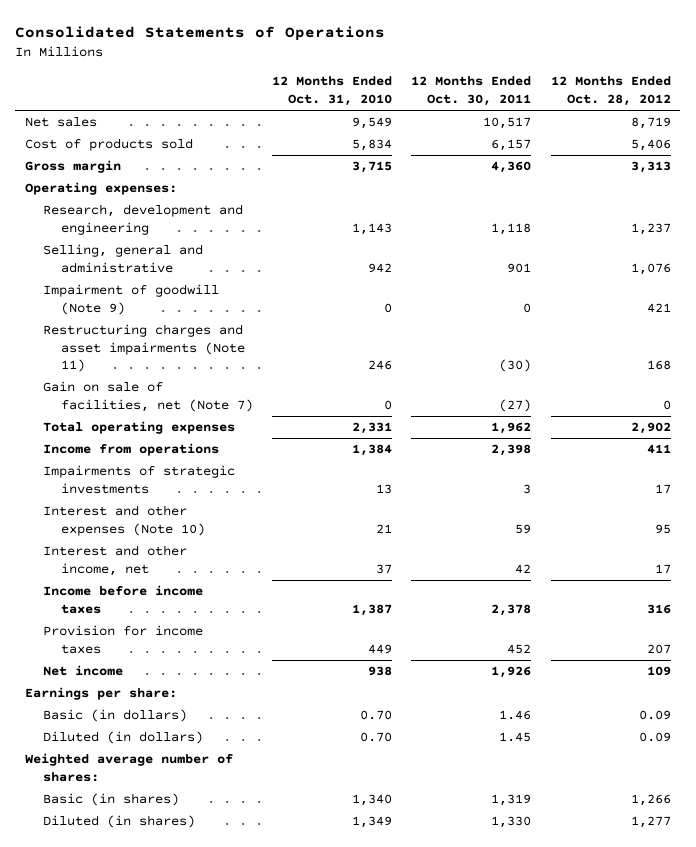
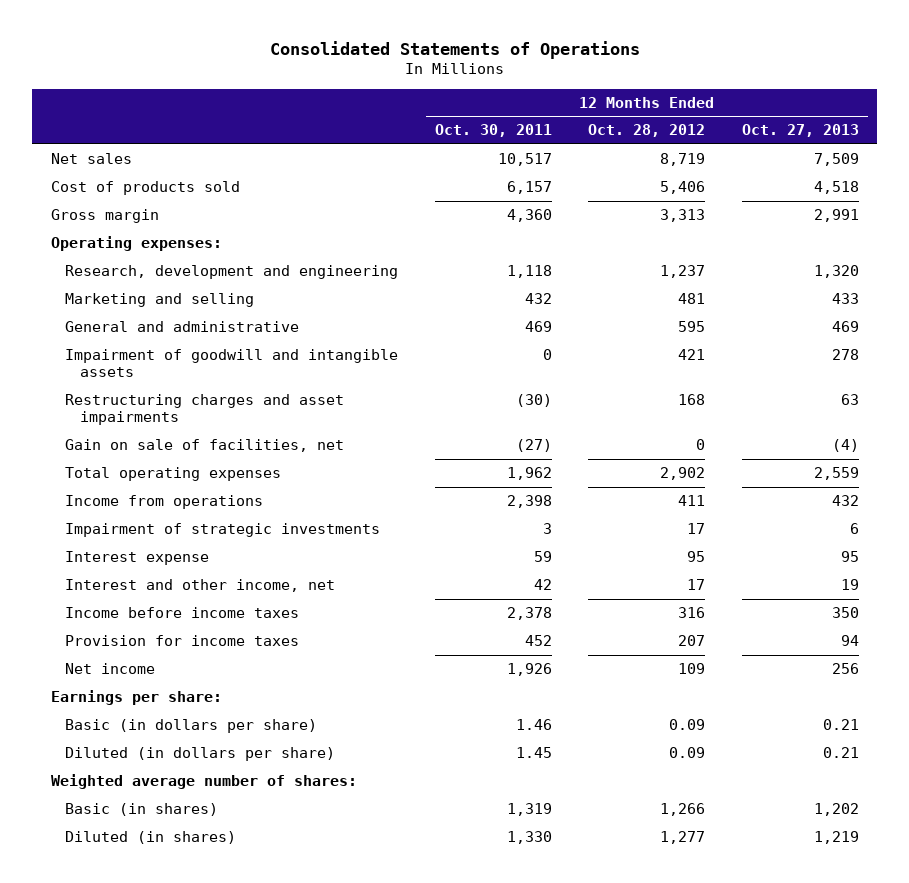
- | 12 Months Ended Oct. 31, 2010 | 12 Months Ended Oct. 30, 2011 | 12 Months Ended Oct. 28, 2012
+ | 12 Months Ended Oct. 30, 2011 | 12 Months Ended Oct. 28, 2012 | 12 Months Ended Oct. 27, 2013
- Selling, general and administrative | 942 | 901 | 1,076
- Impairment of goodwill (Note 9) | 0 | 0 | 421
- Restructuring charges and asset impairments (Note 11) | 246 | (30) | 168
- Gain on sale of facilities, net (Note 7) | 0 | (27) | 0
+ Marketing and selling | 432 | 481 | 433
+ General and administrative | 469 | 595 | 469
+ Impairment of goodwill and intangible assets | 0 | 421 | 278
+ Restructuring charges and asset impairments | (30) | 168 | 63
+ Gain on sale of facilities, net | (27) | 0 | (4)
- Impairments of strategic investments | 13 | 3 | 17
- Interest and other expenses (Note 10) | 21 | 59 | 95
+ Impairment of strategic investments | 3 | 17 | 6
+ Interest expense | 59 | 95 | 95
- Basic (in dollars) | 0.70 | 1.46 | 0.09
- Diluted (in dollars) | 0.70 | 1.45 | 0.09
+ Basic (in dollars per share) | 1.46 | 0.09 | 0.21
+ Diluted (in dollars per share) | 1.45 | 0.09 | 0.21

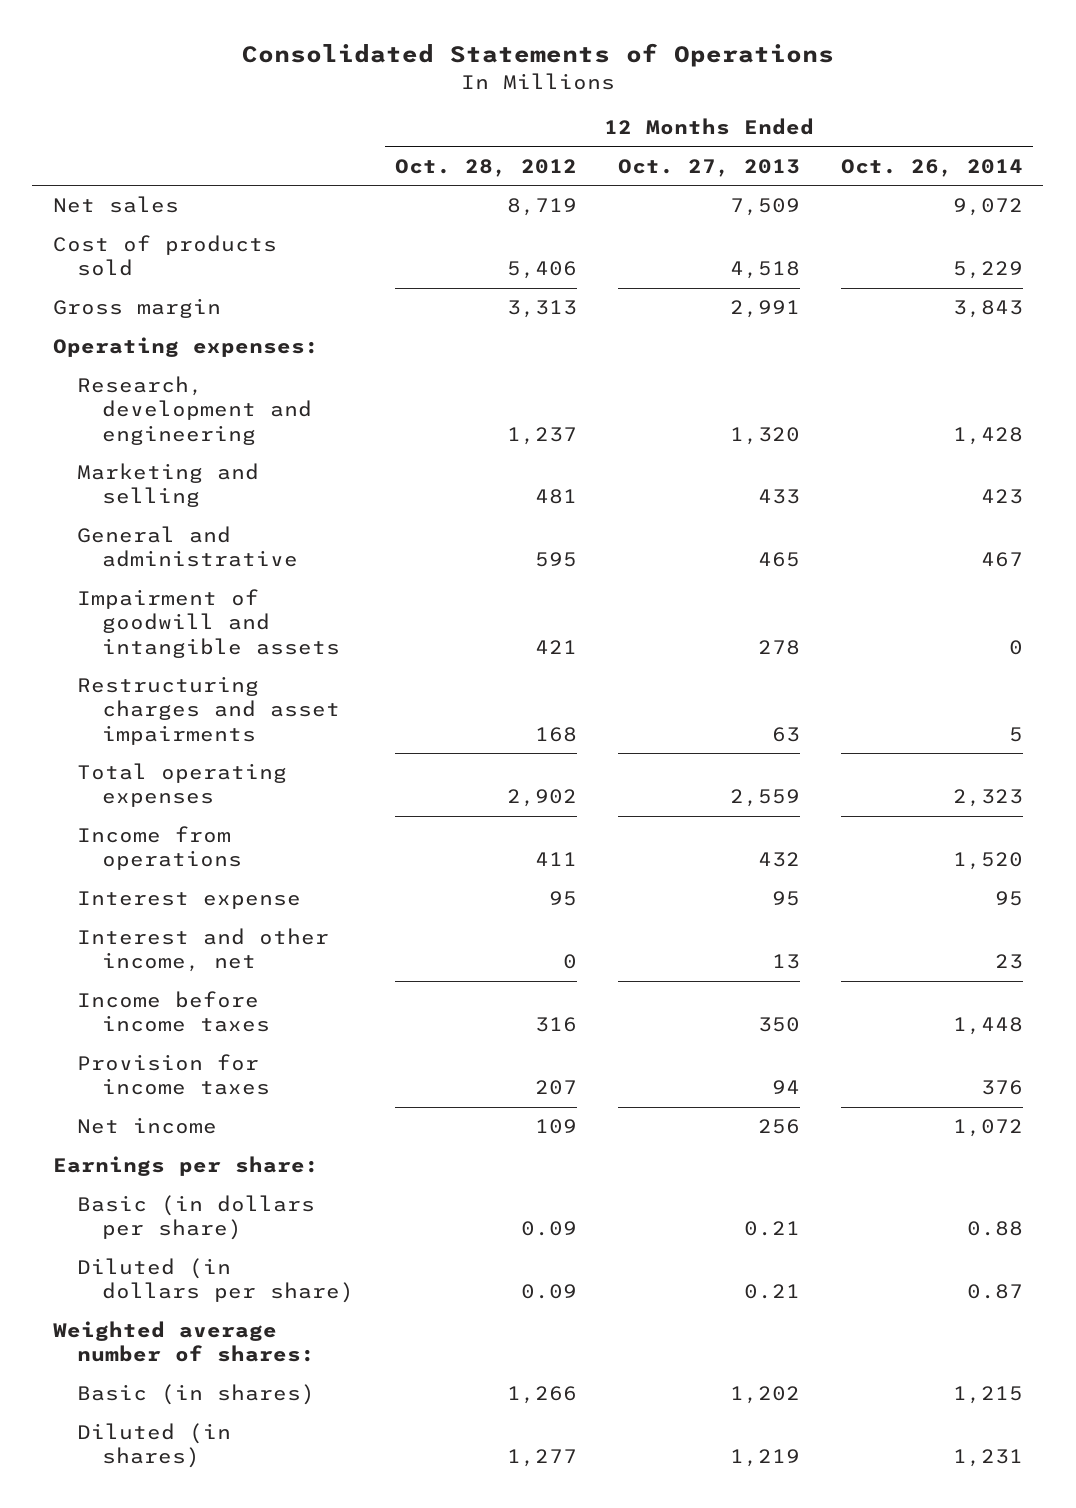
- | 12 Months Ended Oct. 30, 2011 | 12 Months Ended Oct. 28, 2012 | 12 Months Ended Oct. 27, 2013
+ | 12 Months Ended Oct. 28, 2012 | 12 Months Ended Oct. 27, 2013 | 12 Months Ended Oct. 26, 2014
- General and administrative | 469 | 595 | 469
+ General and administrative | 595 | 465 | 467
- Gain on sale of facilities, net | (27) | 0 | (4)
- Impairment of strategic investments | 3 | 17 | 6
- Interest and other income, net | 42 | 17 | 19
+ Interest and other income, net | 0 | 13 | 23

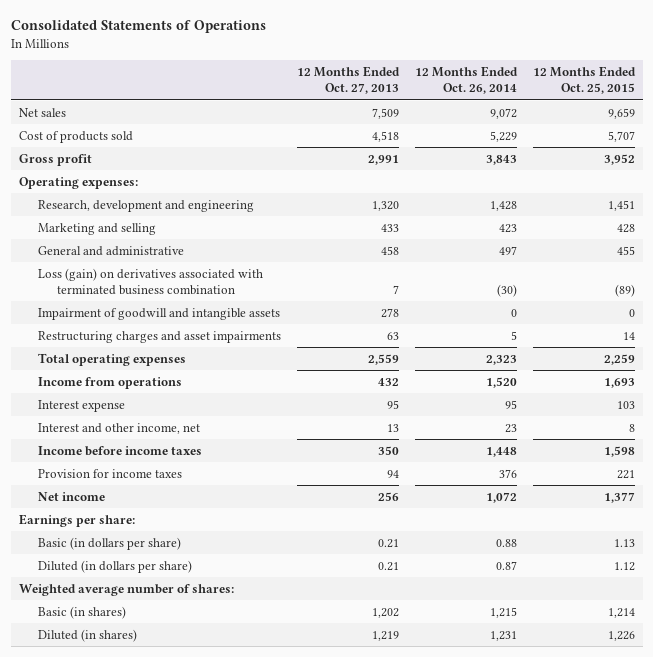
- | 12 Months Ended Oct. 28, 2012 | 12 Months Ended Oct. 27, 2013 | 12 Months Ended Oct. 26, 2014
+ | 12 Months Ended Oct. 27, 2013 | 12 Months Ended Oct. 26, 2014 | 12 Months Ended Oct. 25, 2015
- Gross margin | 3,313 | 2,991 | 3,843
+ Gross profit | 2,991 | 3,843 | 3,952
- General and administrative | 595 | 465 | 467
+ General and administrative | 458 | 497 | 455
+ Loss (gain) on derivatives associated with terminated business combination | 7 | (30) | (89)

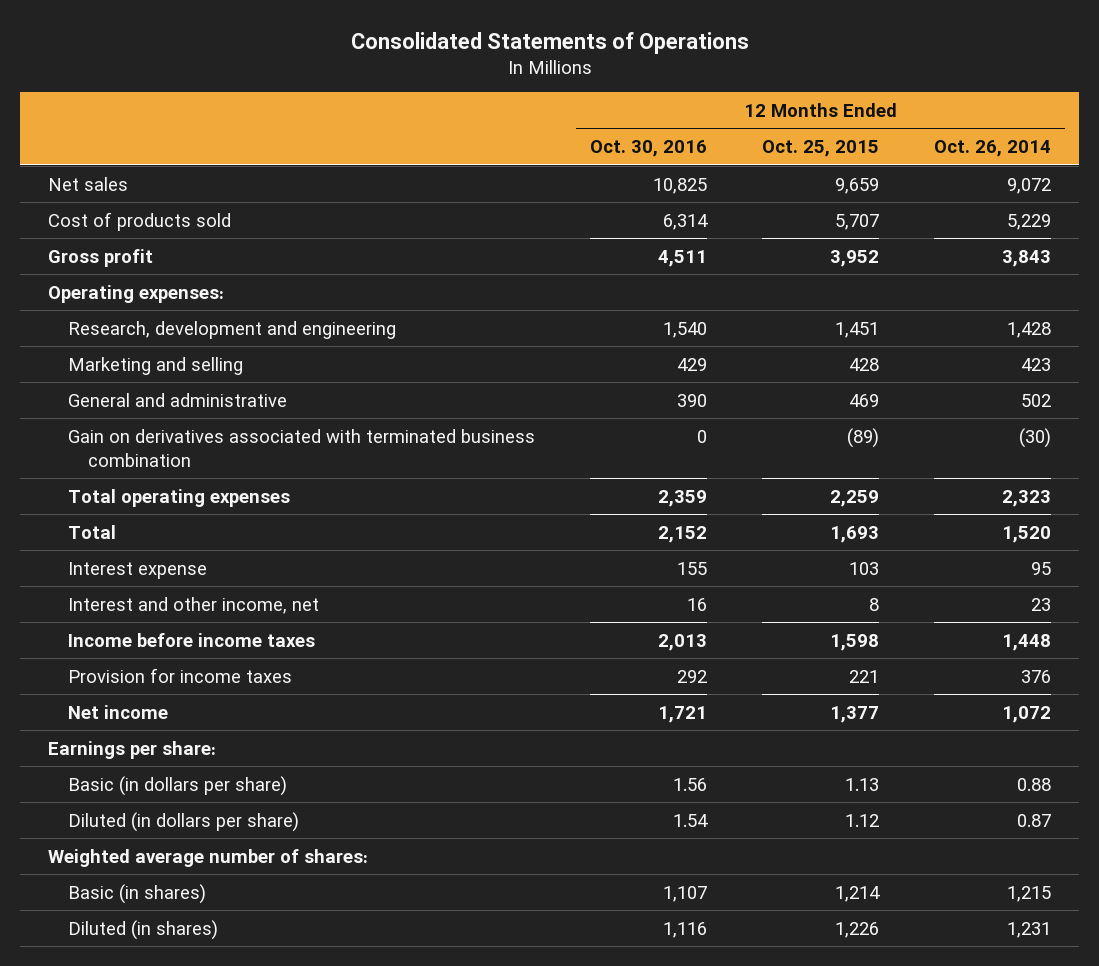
- | 12 Months Ended Oct. 27, 2013 | 12 Months Ended Oct. 26, 2014 | 12 Months Ended Oct. 25, 2015
+ | 12 Months Ended Oct. 30, 2016 | 12 Months Ended Oct. 25, 2015 | 12 Months Ended Oct. 26, 2014
- General and administrative | 458 | 497 | 455
- Loss (gain) on derivatives associated with terminated business combination | 7 | (30) | (89)
- Impairment of goodwill and intangible assets | 278 | 0 | 0
- Restructuring charges and asset impairments | 63 | 5 | 14
+ General and administrative | 390 | 469 | 502
+ Gain on derivatives associated with terminated business combination | 0 | (89) | (30)
- Income from operations | 432 | 1,520 | 1,693
+ Total | 2,152 | 1,693 | 1,520

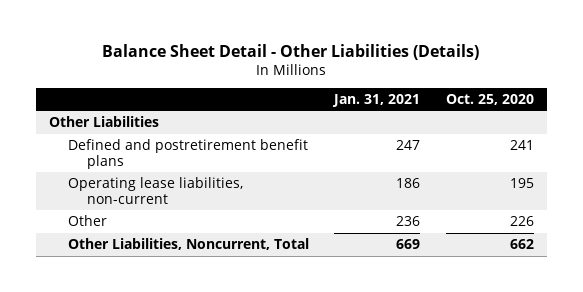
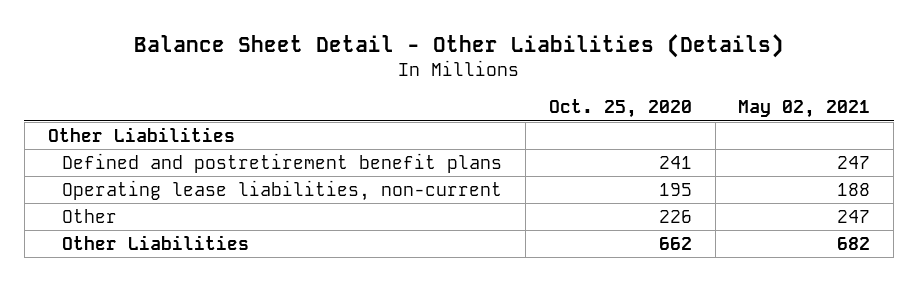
- | Jan. 31, 2021 | Oct. 25, 2020
+ | Oct. 25, 2020 | May 02, 2021
- Other Liabilities, Noncurrent, Total | 669 | 662
+ Other Liabilities | 662 | 682

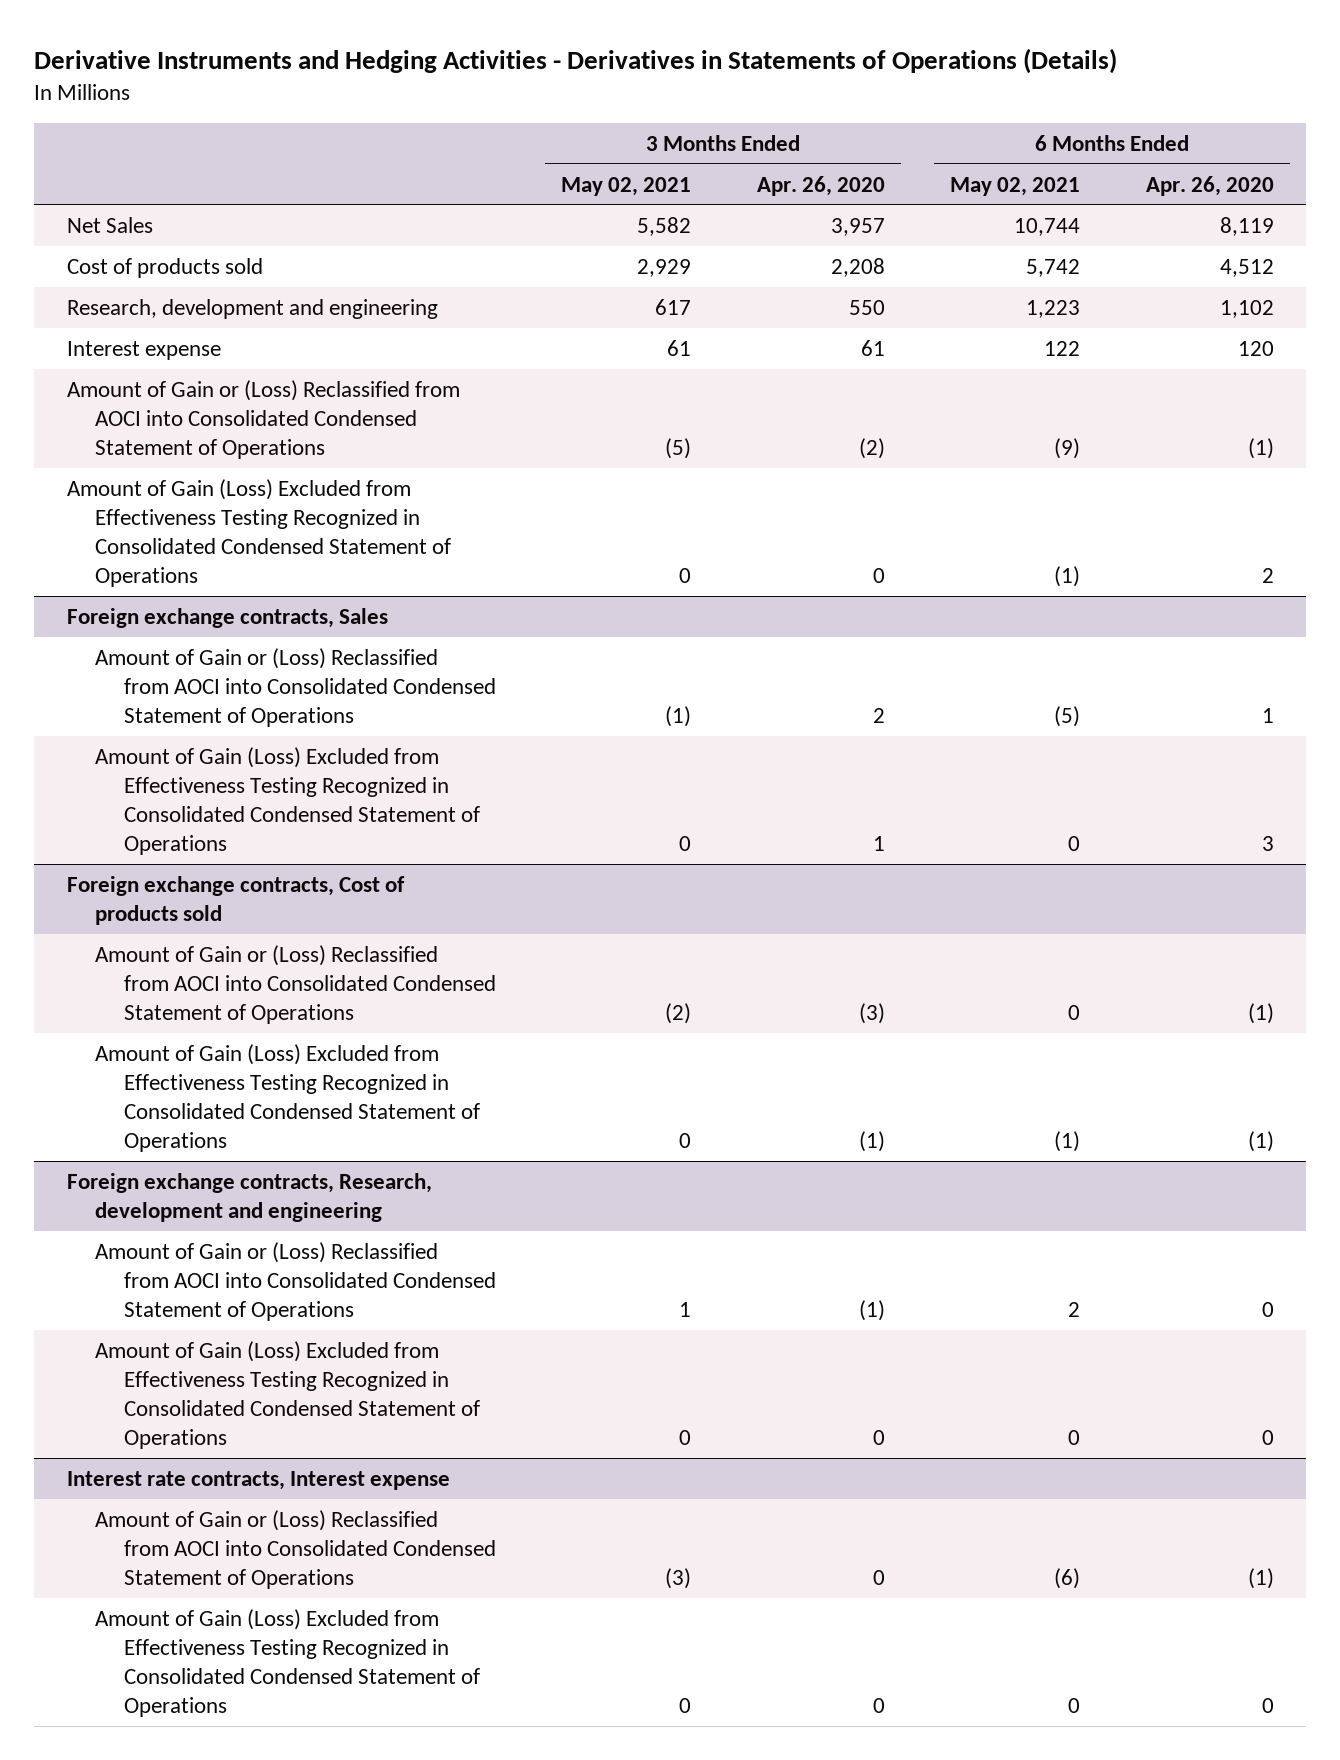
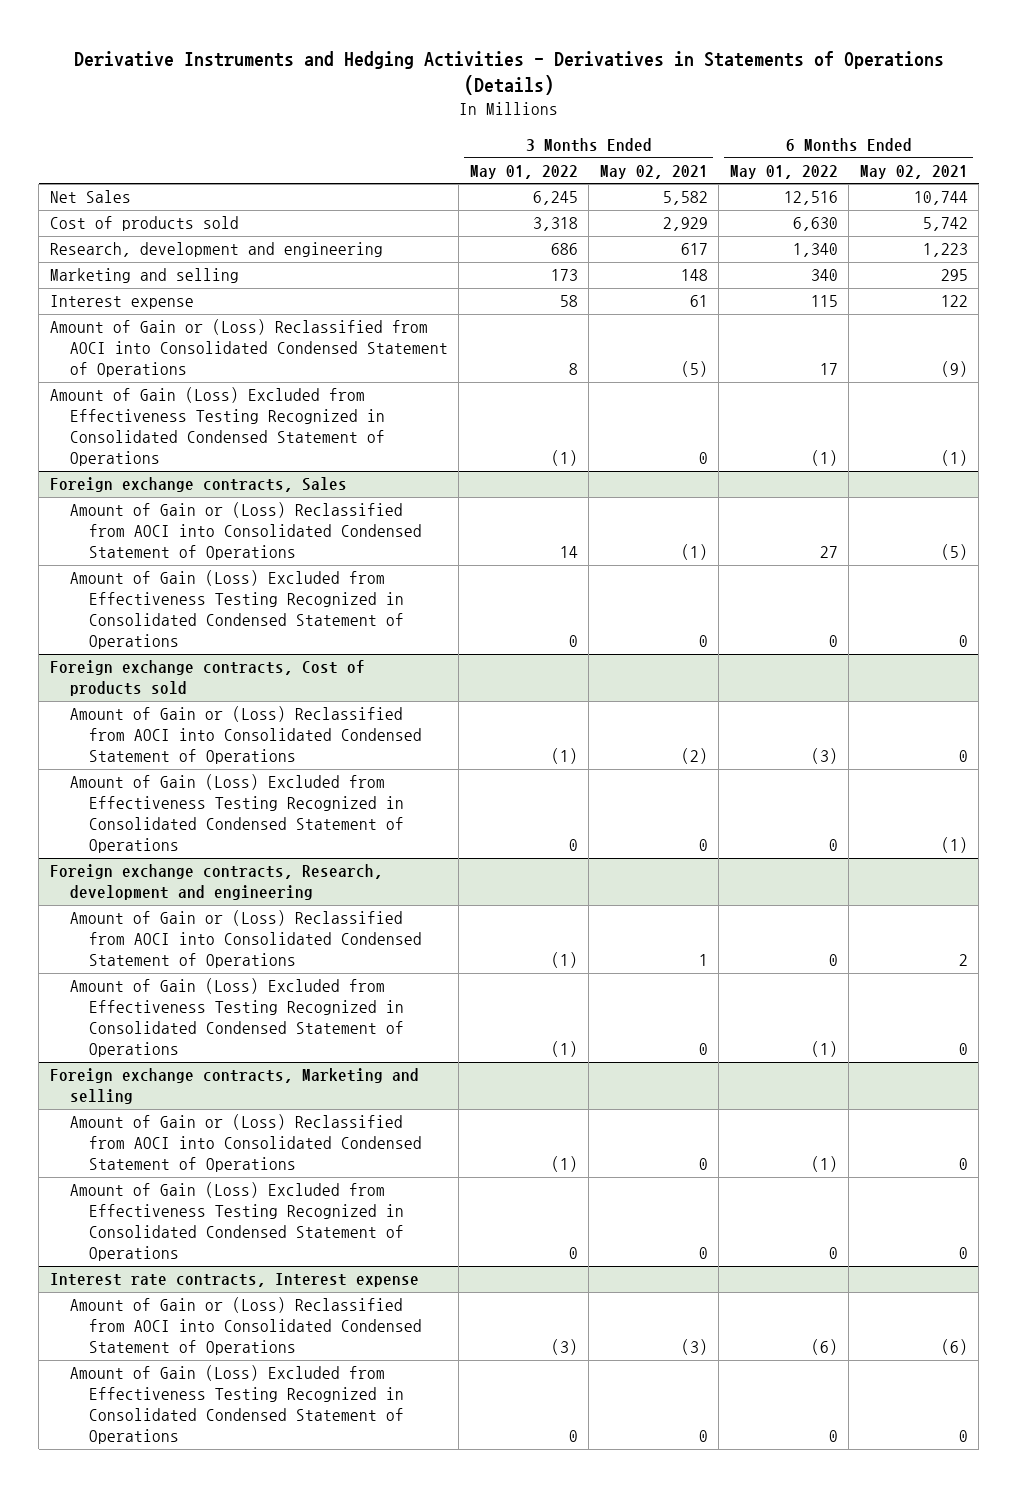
- | 3 Months Ended May 02, 2021 | 3 Months Ended Apr. 26, 2020 | 6 Months Ended May 02, 2021 | 6 Months Ended Apr. 26, 2020
+ | 3 Months Ended May 01, 2022 | 3 Months Ended May 02, 2021 | 6 Months Ended May 01, 2022 | 6 Months Ended May 02, 2021
+ Marketing and selling | 173 | 148 | 340 | 295
+ Foreign exchange contracts, Marketing and selling
+ Amount of Gain or (Loss) Reclassified from AOCI into Consolidated Condensed Statement of Operations | (1) | 0 | (1) | 0
+ Amount of Gain (Loss) Excluded from Effectiveness Testing Recognized in Consolidated Condensed Statement of Operations | 0 | 0 | 0 | 0

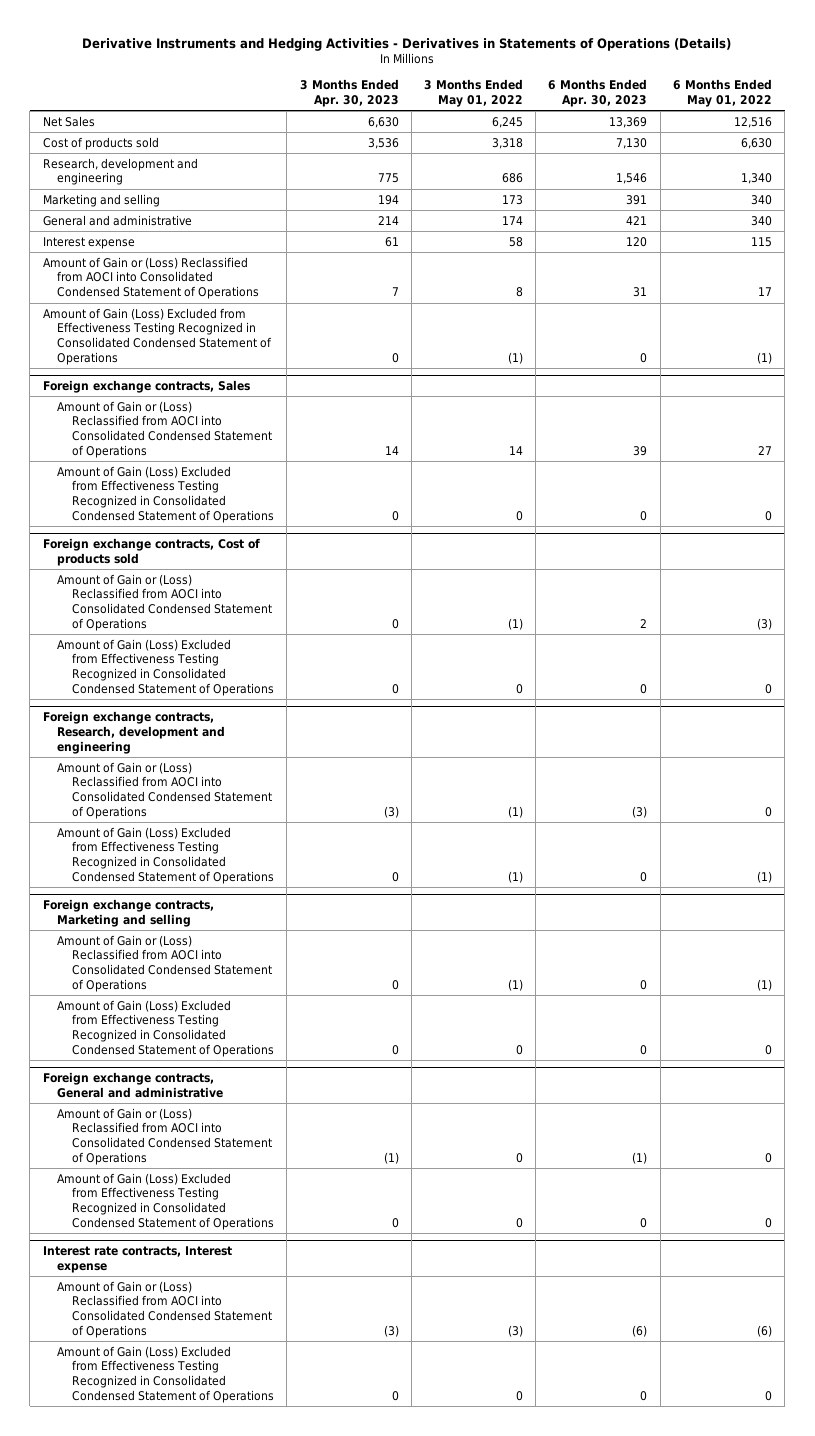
- | 3 Months Ended May 01, 2022 | 3 Months Ended May 02, 2021 | 6 Months Ended May 01, 2022 | 6 Months Ended May 02, 2021
+ | 3 Months Ended Apr. 30, 2023 | 3 Months Ended May 01, 2022 | 6 Months Ended Apr. 30, 2023 | 6 Months Ended May 01, 2022
+ General and administrative | 214 | 174 | 421 | 340
+ Foreign exchange contracts, General and administrative
+ Amount of Gain or (Loss) Reclassified from AOCI into Consolidated Condensed Statement of Operations | (1) | 0 | (1) | 0
+ Amount of Gain (Loss) Excluded from Effectiveness Testing Recognized in Consolidated Condensed Statement of Operations | 0 | 0 | 0 | 0

